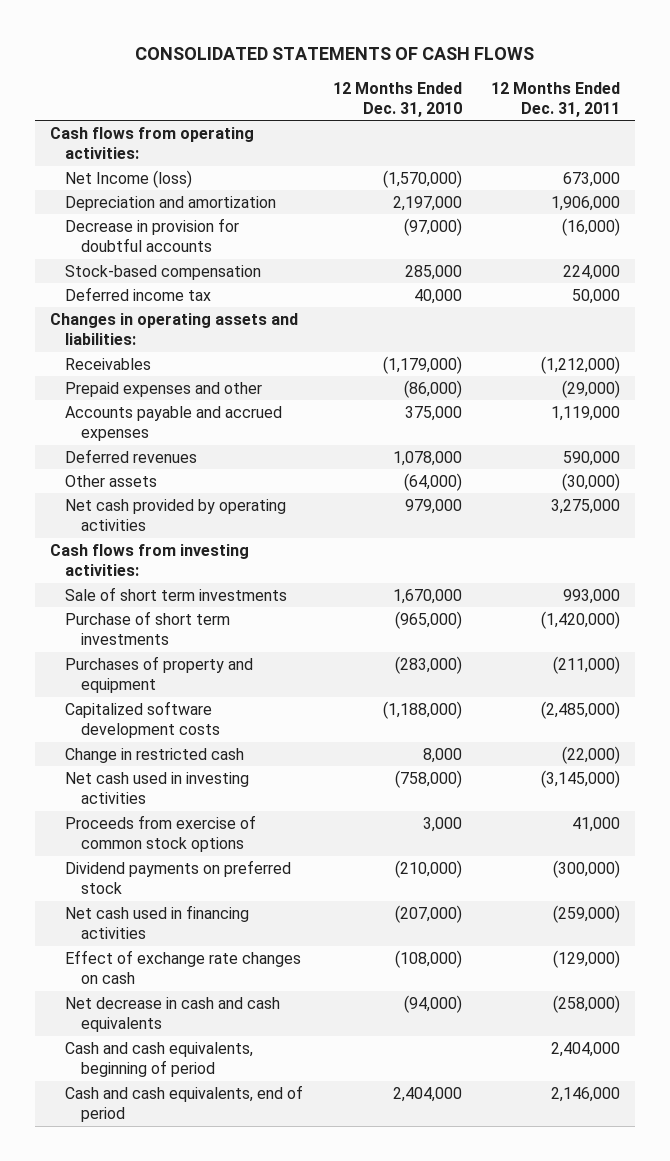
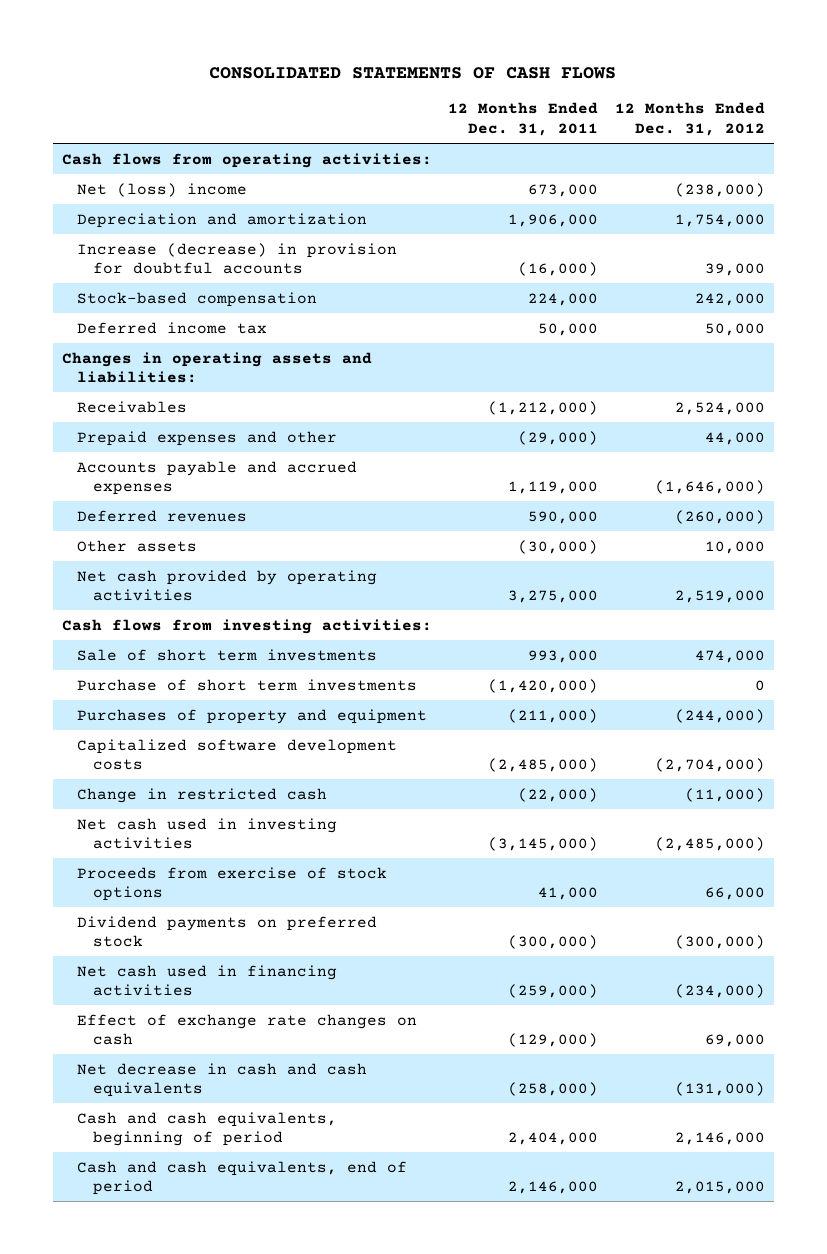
- | 12 Months Ended Dec. 31, 2010 | 12 Months Ended Dec. 31, 2011
+ | 12 Months Ended Dec. 31, 2011 | 12 Months Ended Dec. 31, 2012
- Net Income (loss) | (1,570,000) | 673,000
+ Net (loss) income | 673,000 | (238,000)
- Decrease in provision for doubtful accounts | (97,000) | (16,000)
+ Increase (decrease) in provision for doubtful accounts | (16,000) | 39,000
- Proceeds from exercise of common stock options | 3,000 | 41,000
+ Proceeds from exercise of stock options | 41,000 | 66,000

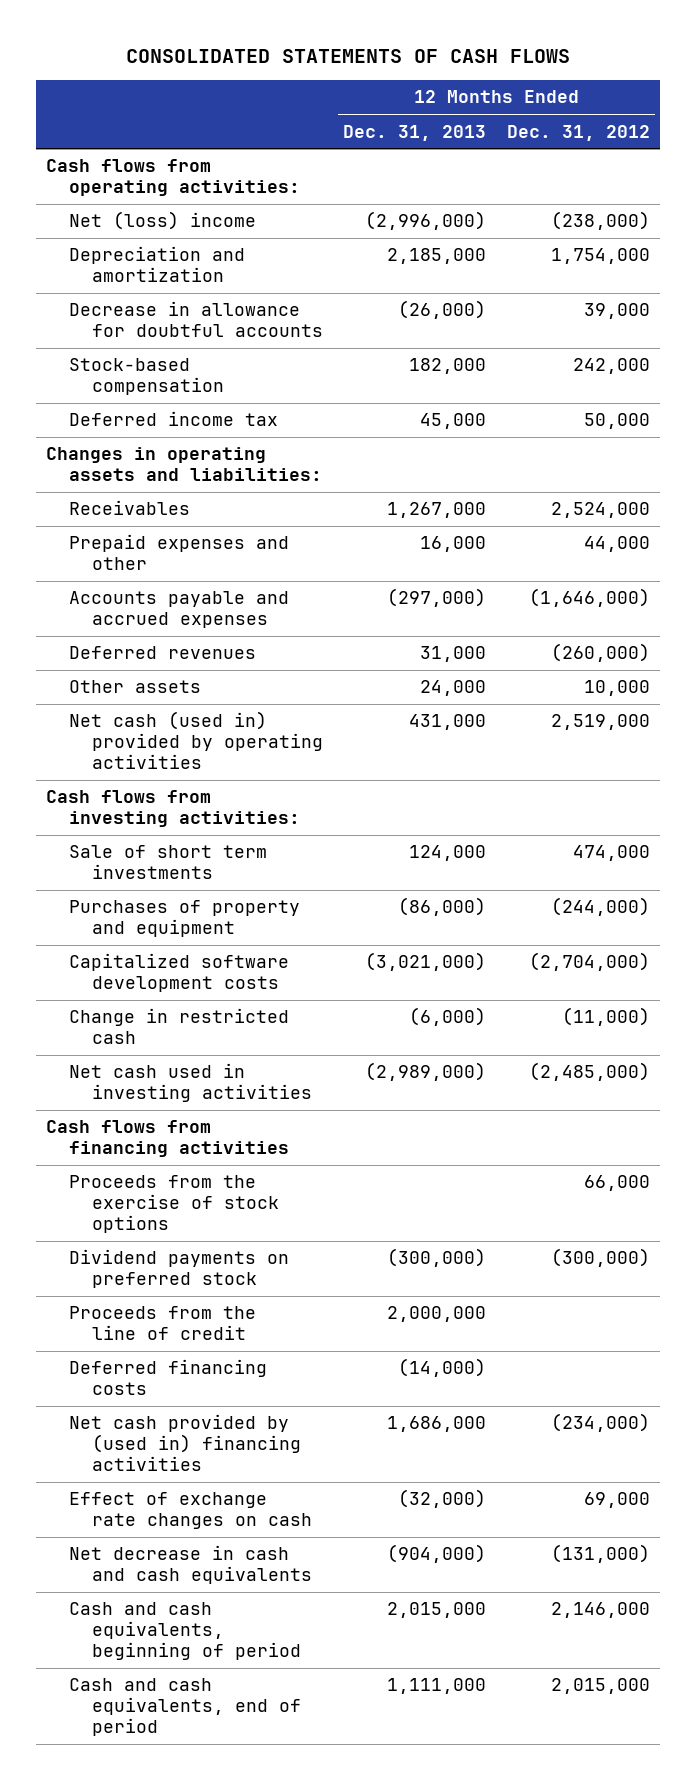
- | 12 Months Ended Dec. 31, 2011 | 12 Months Ended Dec. 31, 2012
+ | 12 Months Ended Dec. 31, 2013 | 12 Months Ended Dec. 31, 2012
- Increase (decrease) in provision for doubtful accounts | (16,000) | 39,000
+ Decrease in allowance for doubtful accounts | (26,000) | 39,000
- Net cash provided by operating activities | 3,275,000 | 2,519,000
+ Net cash (used in) provided by operating activities | 431,000 | 2,519,000
- Purchase of short term investments | (1,420,000) | 0
- Proceeds from exercise of stock options | 41,000 | 66,000
+ Cash flows from financing activities
+ Proceeds from the exercise of stock options | | 66,000
- Net cash used in financing activities | (259,000) | (234,000)
+ Proceeds from the line of credit | 2,000,000 |
+ Deferred financing costs | (14,000) |
+ Net cash provided by (used in) financing activities | 1,686,000 | (234,000)

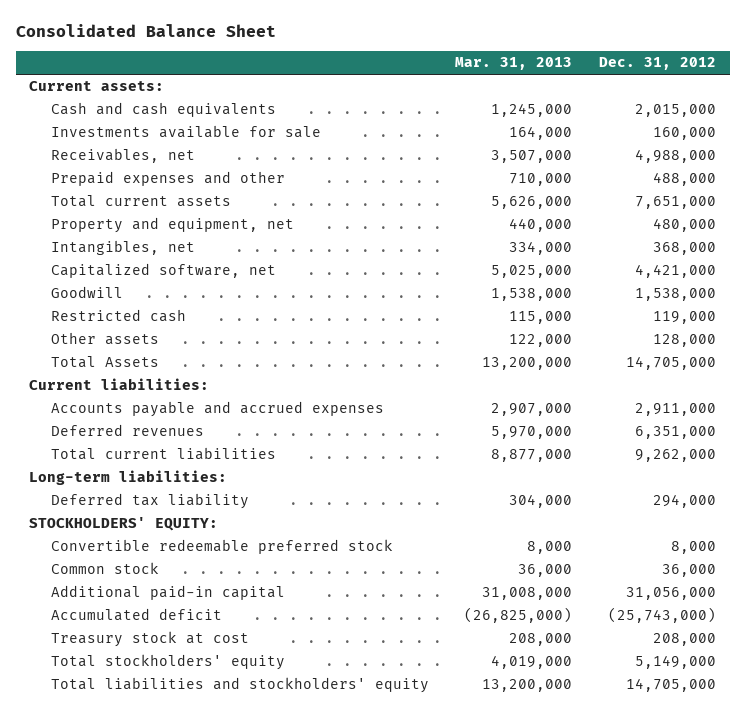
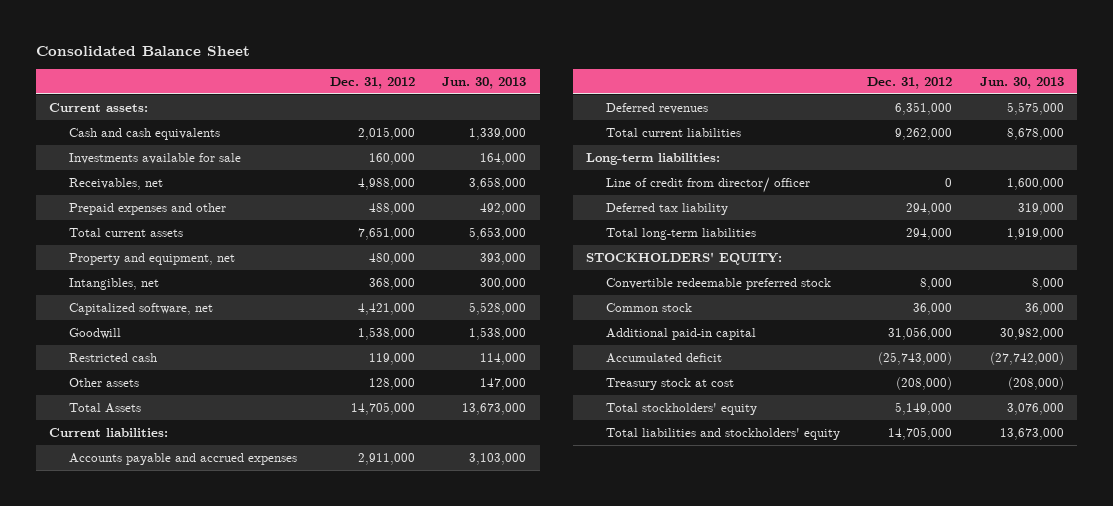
- | Mar. 31, 2013 | Dec. 31, 2012
+ | Dec. 31, 2012 | Jun. 30, 2013
+ Line of credit from director/ officer | 0 | 1,600,000
+ Total long-term liabilities | 294,000 | 1,919,000
- Treasury stock at cost | 208,000 | 208,000
+ Treasury stock at cost | (208,000) | (208,000)

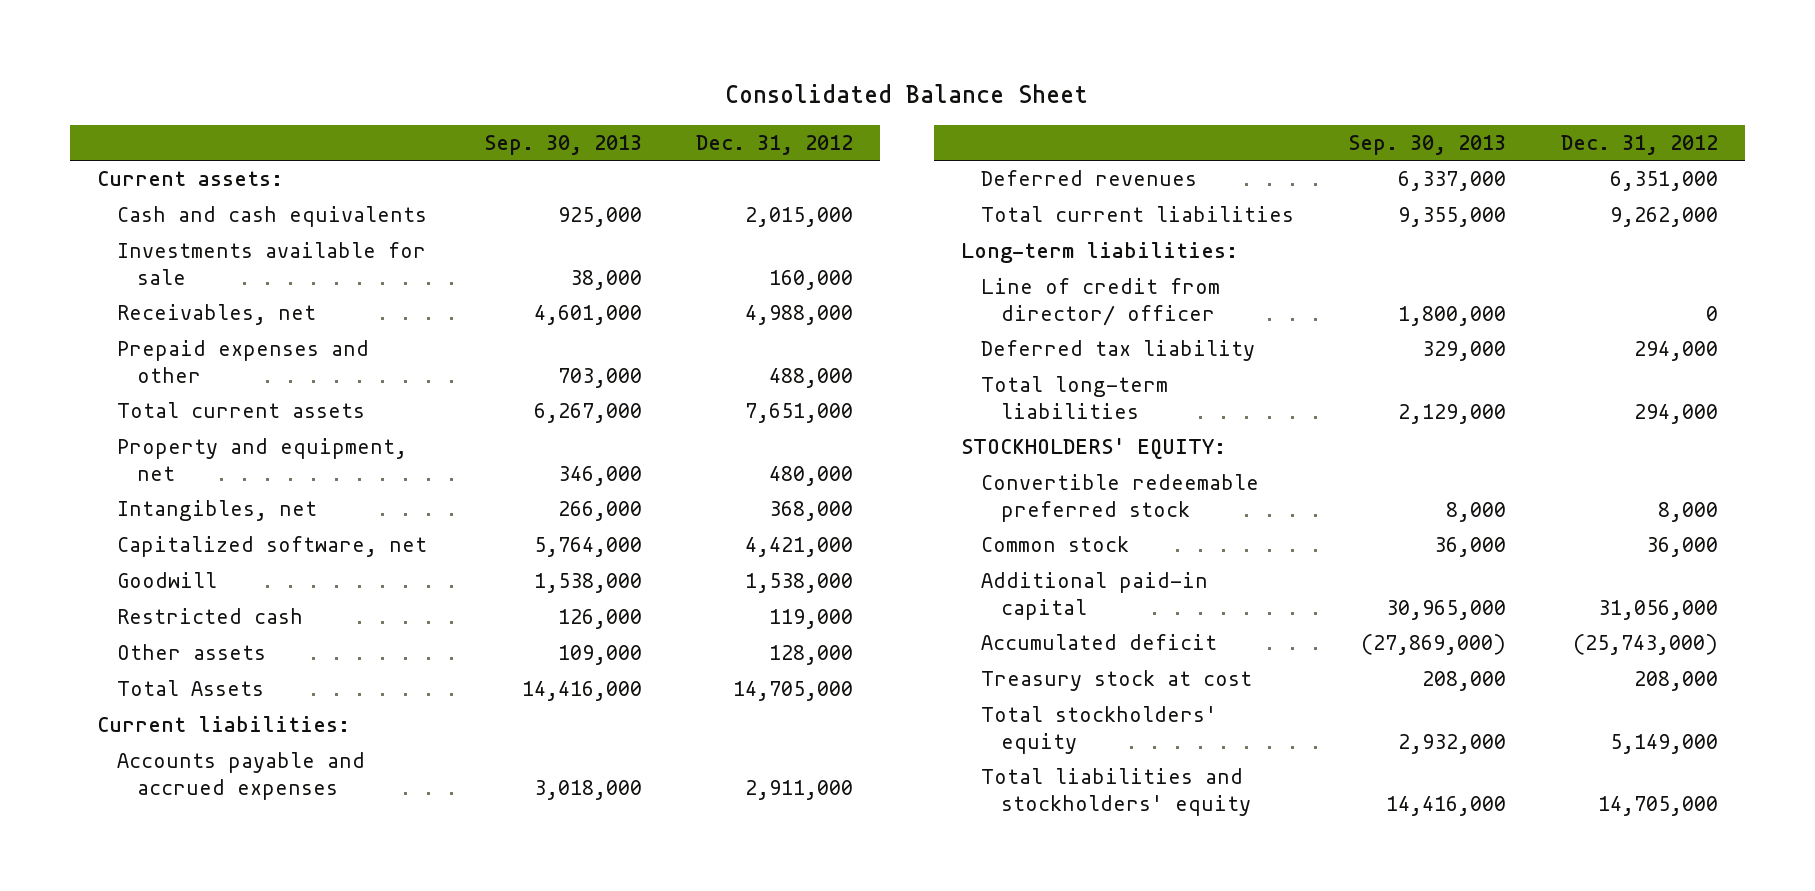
- | Dec. 31, 2012 | Jun. 30, 2013
+ | Sep. 30, 2013 | Dec. 31, 2012
- Treasury stock at cost | (208,000) | (208,000)
+ Treasury stock at cost | 208,000 | 208,000

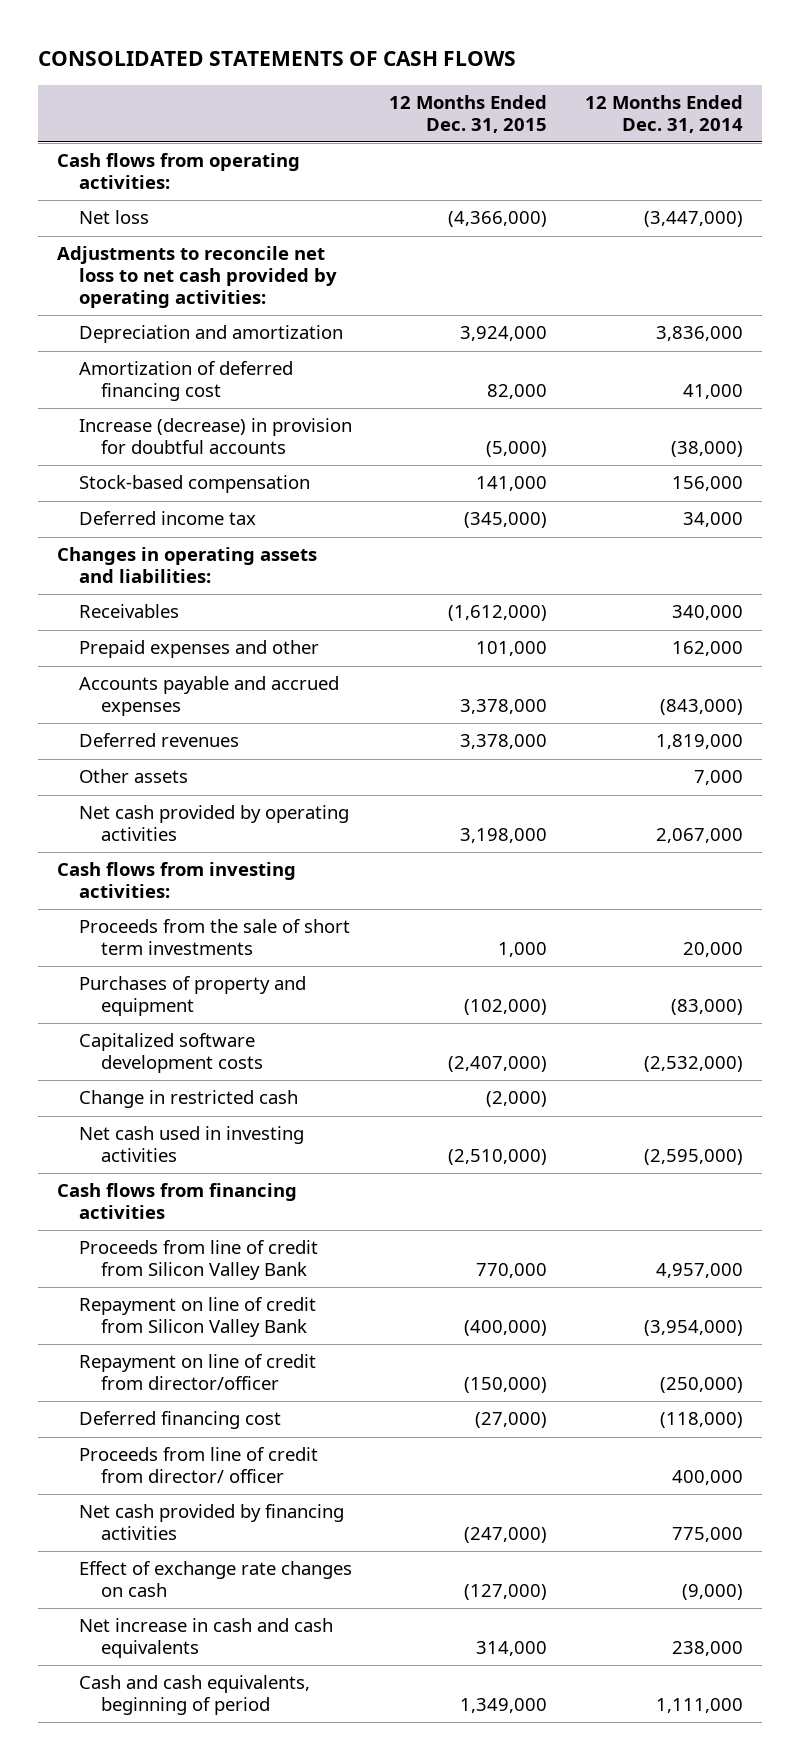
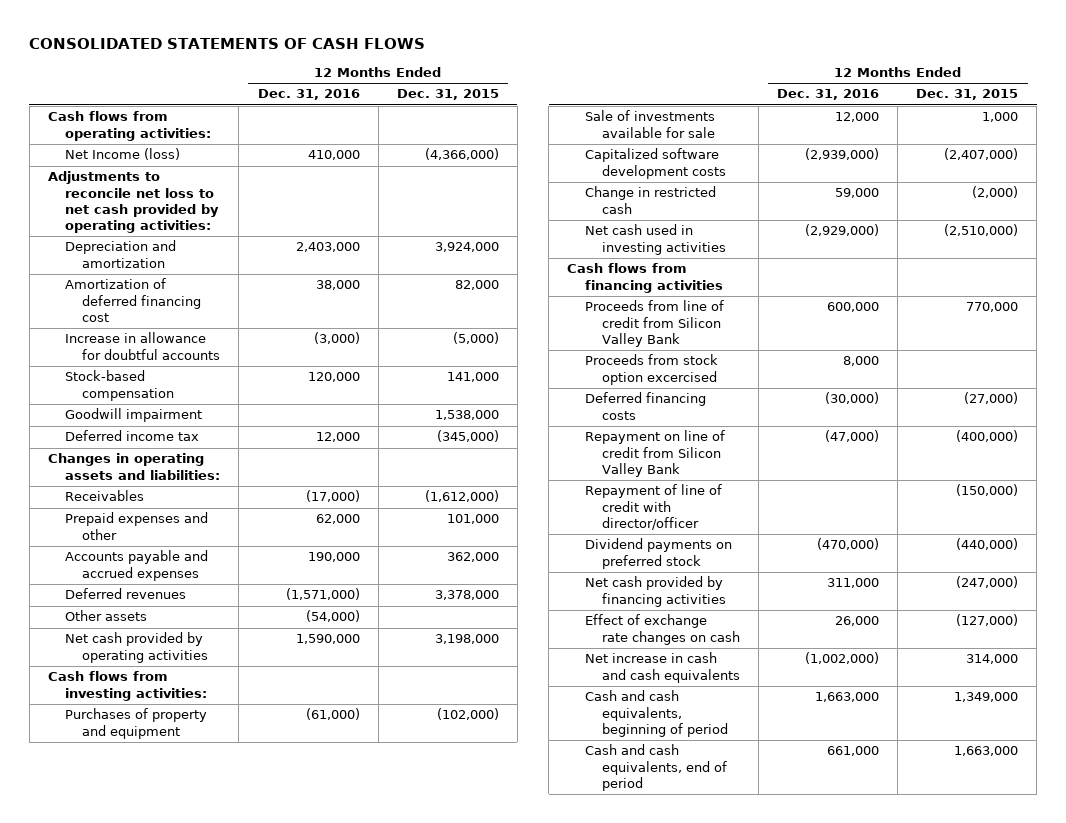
- | 12 Months Ended Dec. 31, 2015 | 12 Months Ended Dec. 31, 2014
+ | 12 Months Ended Dec. 31, 2016 | 12 Months Ended Dec. 31, 2015
- Net loss | (4,366,000) | (3,447,000)
+ Net Income (loss) | 410,000 | (4,366,000)
- Increase (decrease) in provision for doubtful accounts | (5,000) | (38,000)
+ Increase in allowance for doubtful accounts | (3,000) | (5,000)
+ Goodwill impairment | | 1,538,000
- Accounts payable and accrued expenses | 3,378,000 | (843,000)
+ Accounts payable and accrued expenses | 190,000 | 362,000
- Proceeds from the sale of short term investments | 1,000 | 20,000
+ Sale of investments available for sale | 12,000 | 1,000
+ Proceeds from stock option excercised | 8,000 |
+ Deferred financing costs | (30,000) | (27,000)
- Repayment on line of credit from director/officer | (150,000) | (250,000)
- Deferred financing cost | (27,000) | (118,000)
- Proceeds from line of credit from director/ officer | | 400,000
+ Repayment of line of credit with director/officer | | (150,000)
+ Dividend payments on preferred stock | (470,000) | (440,000)
+ Cash and cash equivalents, end of period | 661,000 | 1,663,000

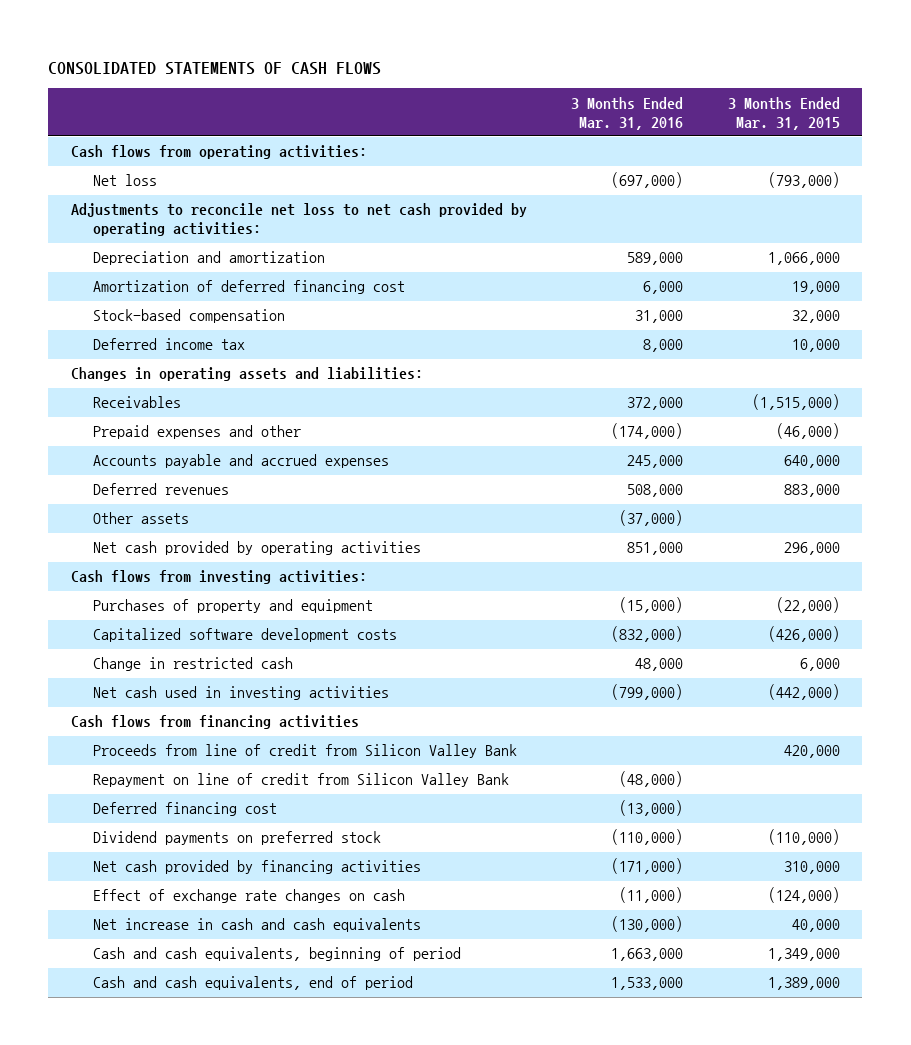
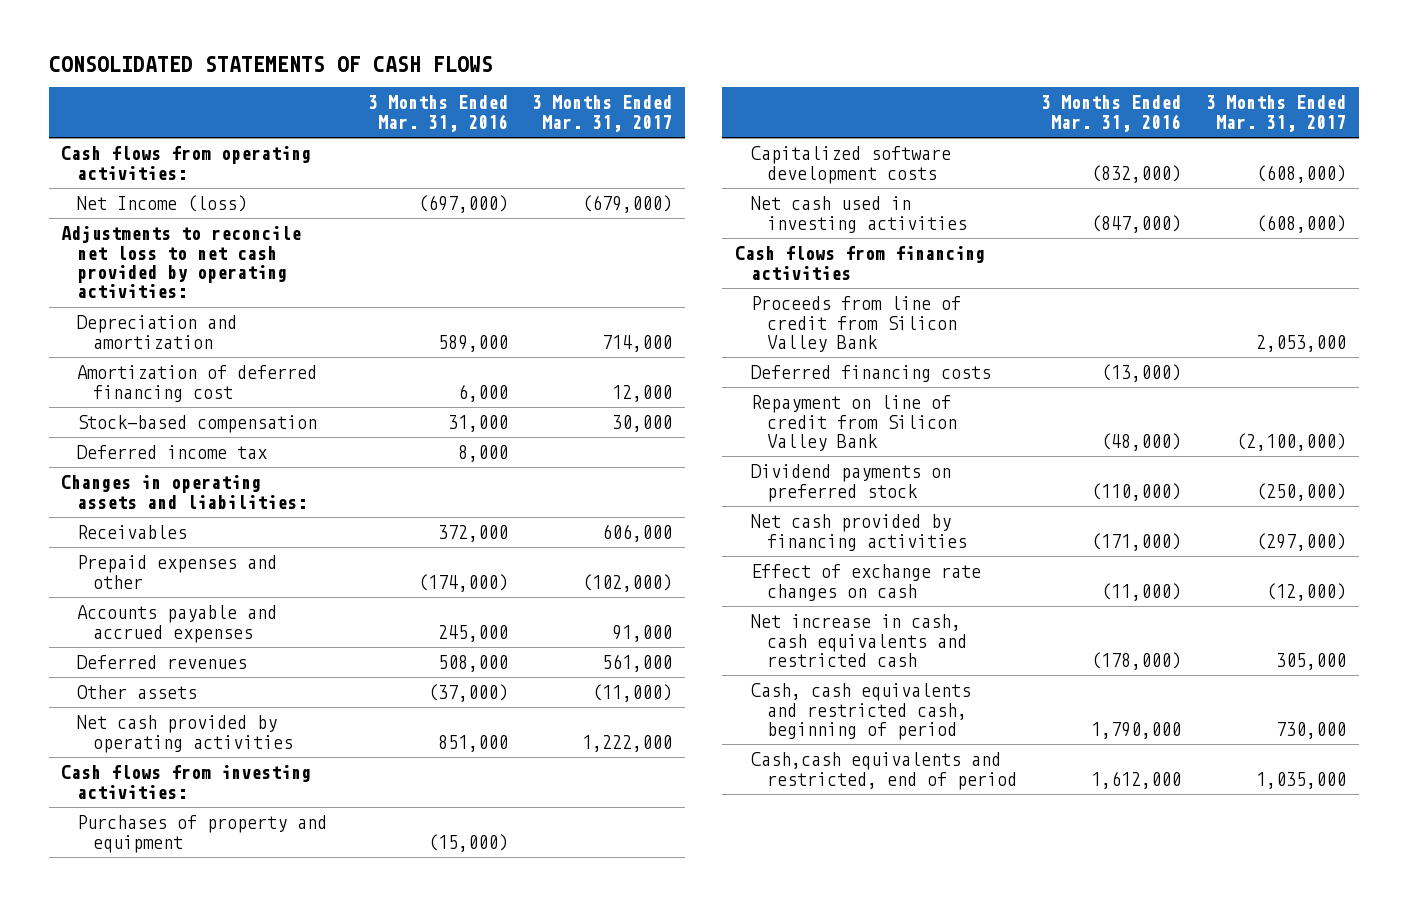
- | 3 Months Ended Mar. 31, 2016 | 3 Months Ended Mar. 31, 2015
+ | 3 Months Ended Mar. 31, 2016 | 3 Months Ended Mar. 31, 2017
- Net loss | (697,000) | (793,000)
+ Net Income (loss) | (697,000) | (679,000)
- Change in restricted cash | 48,000 | 6,000
- Net cash used in investing activities | (799,000) | (442,000)
+ Net cash used in investing activities | (847,000) | (608,000)
+ Deferred financing costs | (13,000) |
- Deferred financing cost | (13,000) |
- Net increase in cash and cash equivalents | (130,000) | 40,000
- Cash and cash equivalents, beginning of period | 1,663,000 | 1,349,000
- Cash and cash equivalents, end of period | 1,533,000 | 1,389,000
+ Net increase in cash, cash equivalents and restricted cash | (178,000) | 305,000
+ Cash, cash equivalents and restricted cash, beginning of period | 1,790,000 | 730,000
+ Cash,cash equivalents and restricted, end of period | 1,612,000 | 1,035,000

